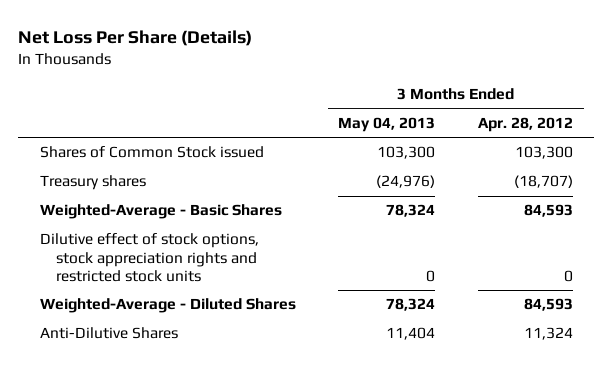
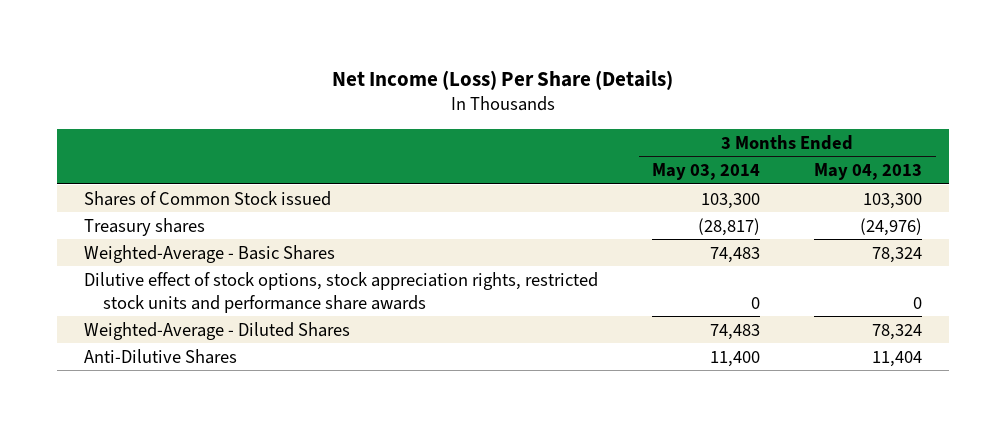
- Net Loss Per Share (Details)
+ Net Income (Loss) Per Share (Details)
- | 3 Months Ended May 04, 2013 | 3 Months Ended Apr. 28, 2012
+ | 3 Months Ended May 03, 2014 | 3 Months Ended May 04, 2013
- Dilutive effect of stock options, stock appreciation rights and restricted stock units | 0 | 0
+ Dilutive effect of stock options, stock appreciation rights, restricted stock units and performance share awards | 0 | 0

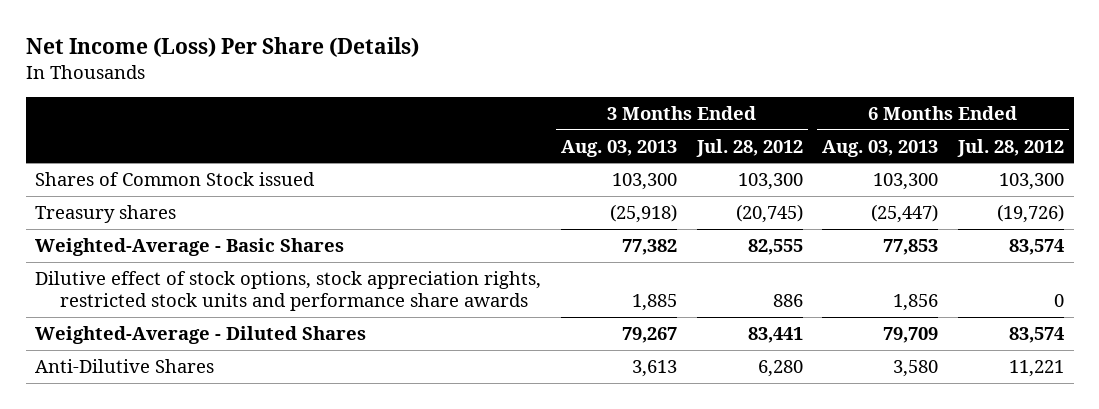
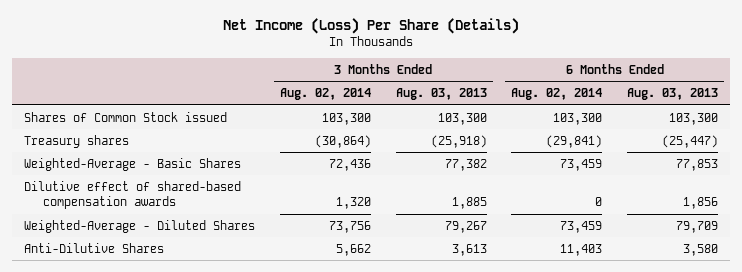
- | 3 Months Ended Aug. 03, 2013 | 3 Months Ended Jul. 28, 2012 | 6 Months Ended Aug. 03, 2013 | 6 Months Ended Jul. 28, 2012
+ | 3 Months Ended Aug. 02, 2014 | 3 Months Ended Aug. 03, 2013 | 6 Months Ended Aug. 02, 2014 | 6 Months Ended Aug. 03, 2013
- Dilutive effect of stock options, stock appreciation rights, restricted stock units and performance share awards | 1,885 | 886 | 1,856 | 0
+ Dilutive effect of shared-based compensation awards | 1,320 | 1,885 | 0 | 1,856

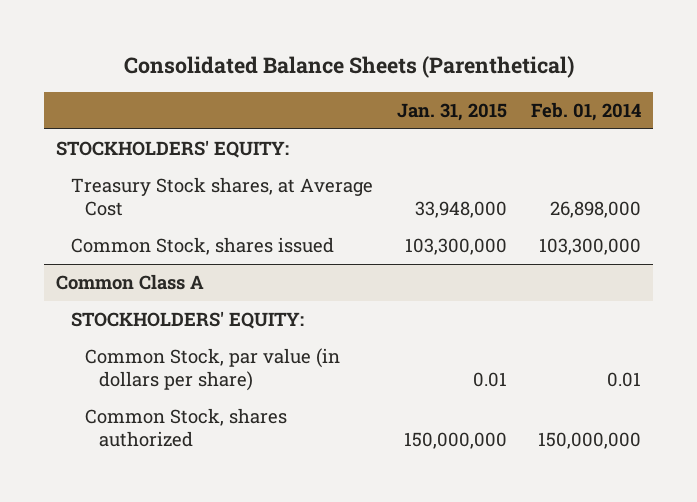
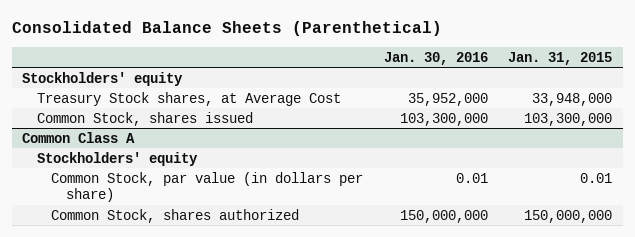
- | Jan. 31, 2015 | Feb. 01, 2014
+ | Jan. 30, 2016 | Jan. 31, 2015
- STOCKHOLDERS' EQUITY:
+ Stockholders' equity
@ Common Class A
- STOCKHOLDERS' EQUITY:
+ Stockholders' equity

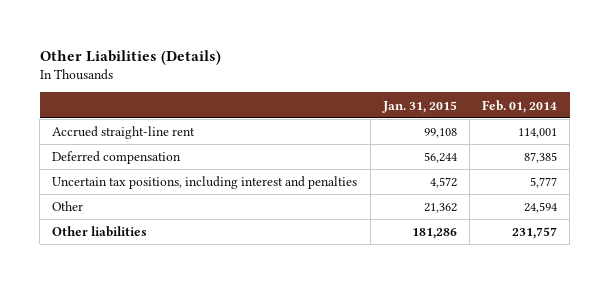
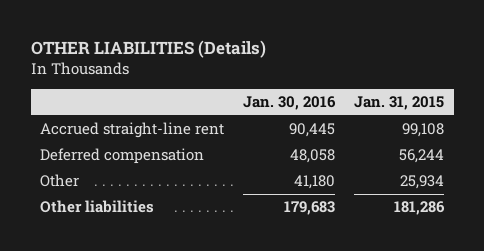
- Other Liabilities (Details)
+ OTHER LIABILITIES (Details)
- | Jan. 31, 2015 | Feb. 01, 2014
+ | Jan. 30, 2016 | Jan. 31, 2015
- Uncertain tax positions, including interest and penalties | 4,572 | 5,777
- Other | 21,362 | 24,594
+ Other | 41,180 | 25,934

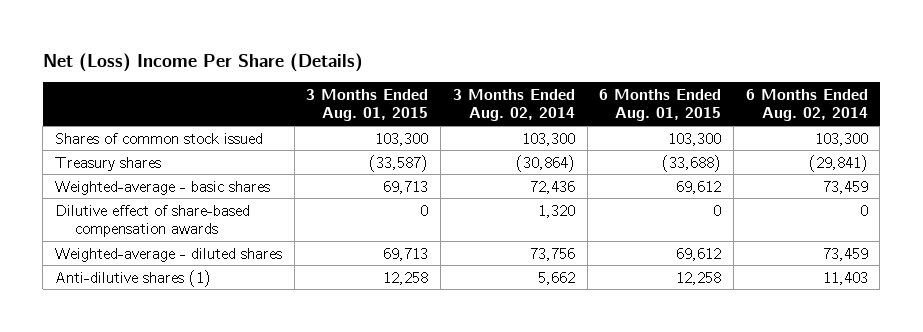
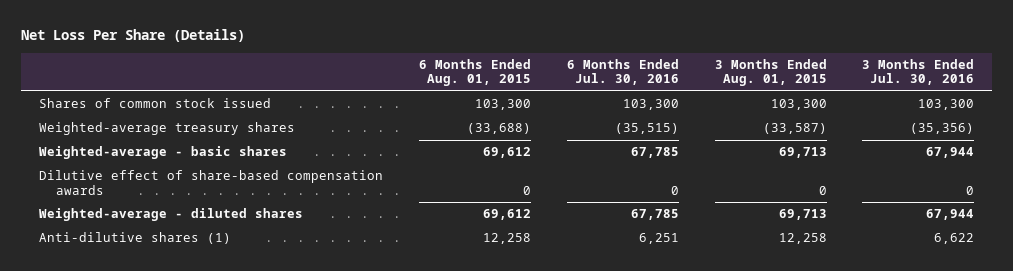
- Net (Loss) Income Per Share (Details)
+ Net Loss Per Share (Details)
- | 3 Months Ended Aug. 01, 2015 | 3 Months Ended Aug. 02, 2014 | 6 Months Ended Aug. 01, 2015 | 6 Months Ended Aug. 02, 2014
+ | 6 Months Ended Aug. 01, 2015 | 6 Months Ended Jul. 30, 2016 | 3 Months Ended Aug. 01, 2015 | 3 Months Ended Jul. 30, 2016
- Treasury shares | (33,587) | (30,864) | (33,688) | (29,841)
+ Weighted-average treasury shares | (33,688) | (35,515) | (33,587) | (35,356)

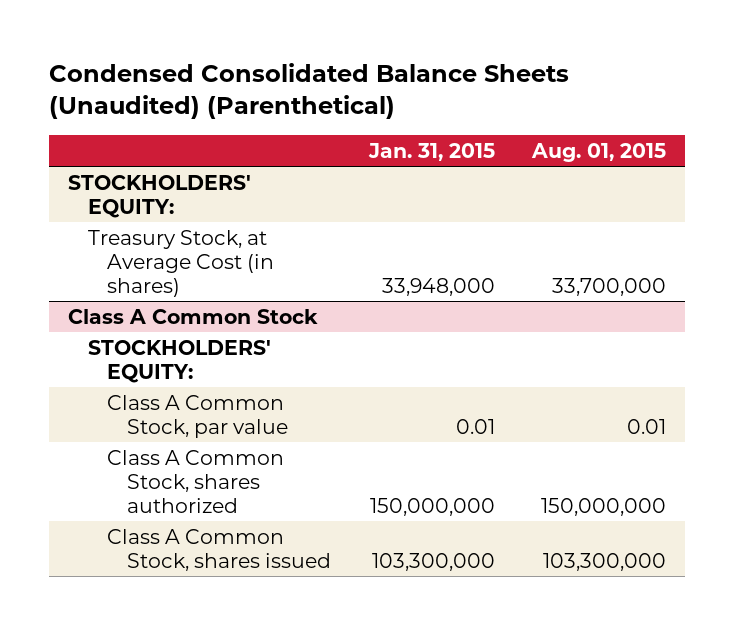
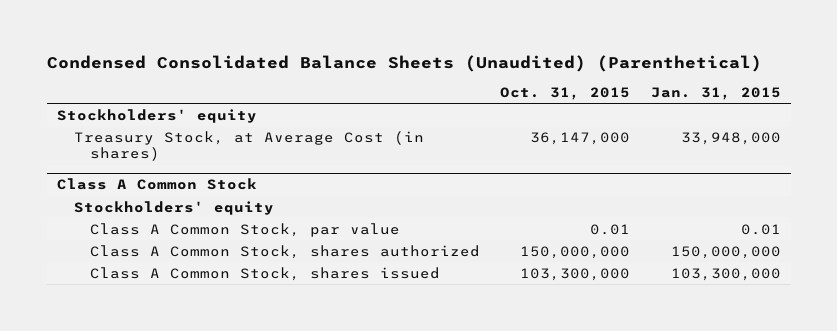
- | Jan. 31, 2015 | Aug. 01, 2015
+ | Oct. 31, 2015 | Jan. 31, 2015
- STOCKHOLDERS' EQUITY:
+ Stockholders' equity
@ Class A Common Stock
- STOCKHOLDERS' EQUITY:
+ Stockholders' equity

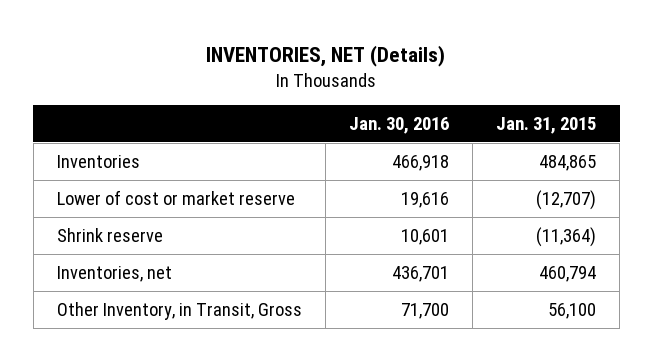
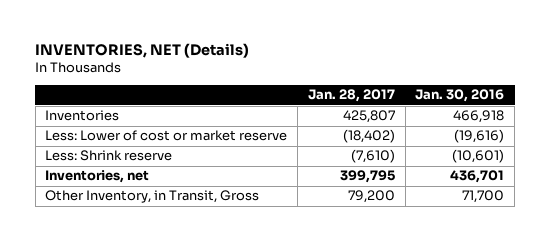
- | Jan. 30, 2016 | Jan. 31, 2015
+ | Jan. 28, 2017 | Jan. 30, 2016
- Lower of cost or market reserve | 19,616 | (12,707)
- Shrink reserve | 10,601 | (11,364)
+ Less: Lower of cost or market reserve | (18,402) | (19,616)
+ Less: Shrink reserve | (7,610) | (10,601)

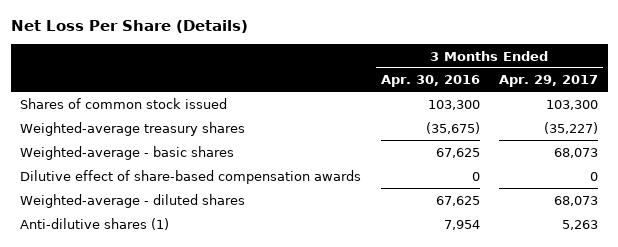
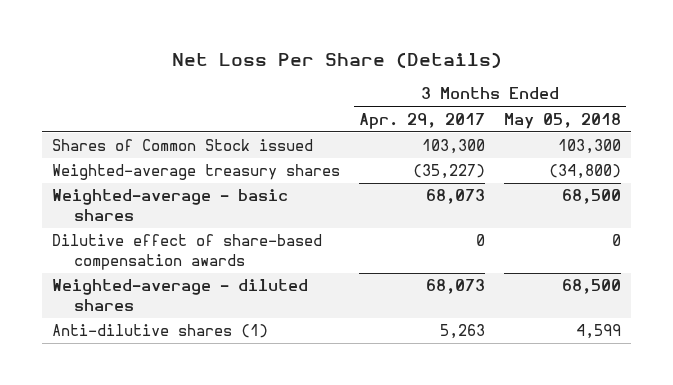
- | 3 Months Ended Apr. 30, 2016 | 3 Months Ended Apr. 29, 2017
+ | 3 Months Ended Apr. 29, 2017 | 3 Months Ended May 05, 2018
- Shares of common stock issued | 103,300 | 103,300
+ Shares of Common Stock issued | 103,300 | 103,300

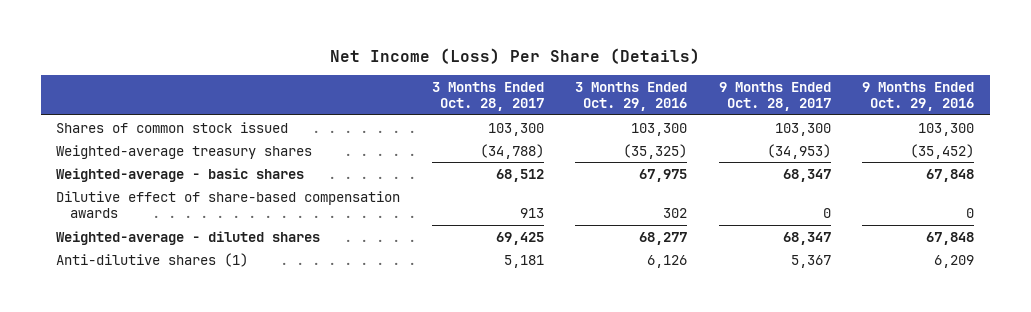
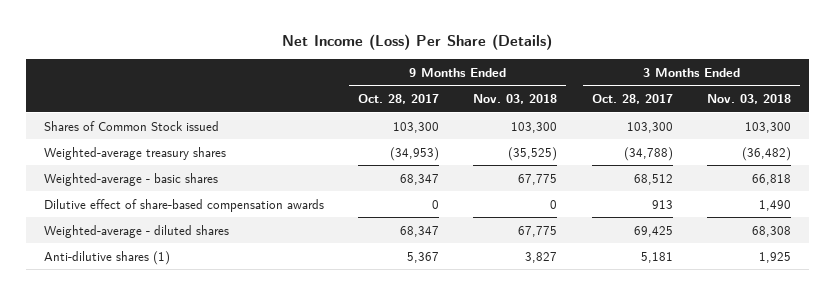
- | 3 Months Ended Oct. 28, 2017 | 3 Months Ended Oct. 29, 2016 | 9 Months Ended Oct. 28, 2017 | 9 Months Ended Oct. 29, 2016
+ | 9 Months Ended Oct. 28, 2017 | 9 Months Ended Nov. 03, 2018 | 3 Months Ended Oct. 28, 2017 | 3 Months Ended Nov. 03, 2018
- Shares of common stock issued | 103,300 | 103,300 | 103,300 | 103,300
+ Shares of Common Stock issued | 103,300 | 103,300 | 103,300 | 103,300

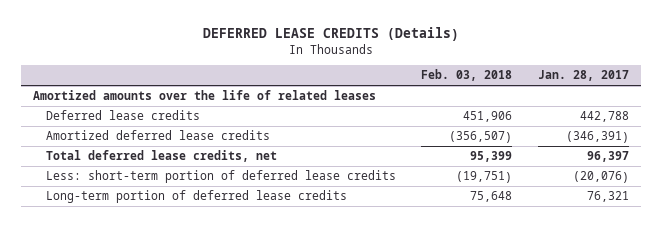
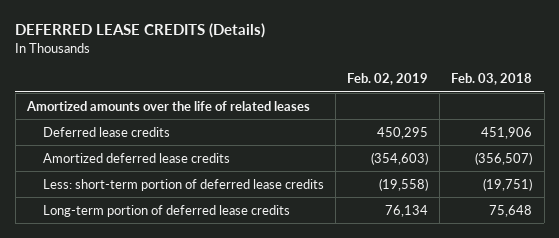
- | Feb. 03, 2018 | Jan. 28, 2017
+ | Feb. 02, 2019 | Feb. 03, 2018
- Total deferred lease credits, net | 95,399 | 96,397

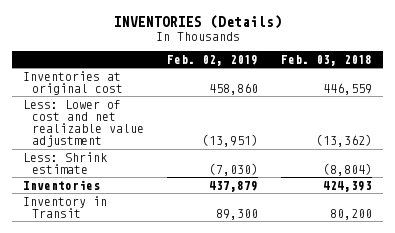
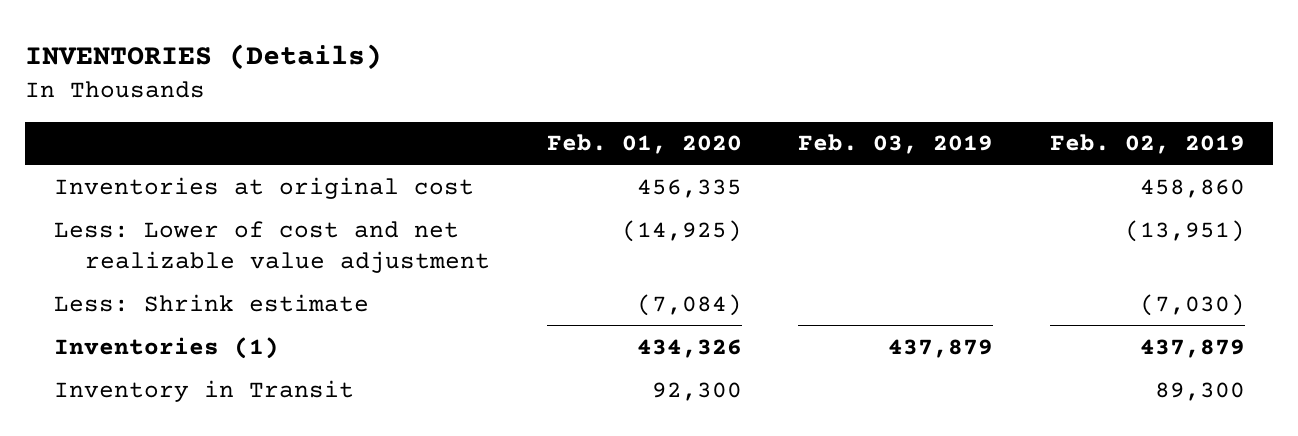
- | Feb. 02, 2019 | Feb. 03, 2018
+ | Feb. 01, 2020 | Feb. 03, 2019 | Feb. 02, 2019
- Inventories | 437,879 | 424,393
+ Inventories (1) | 434,326 | 437,879 | 437,879

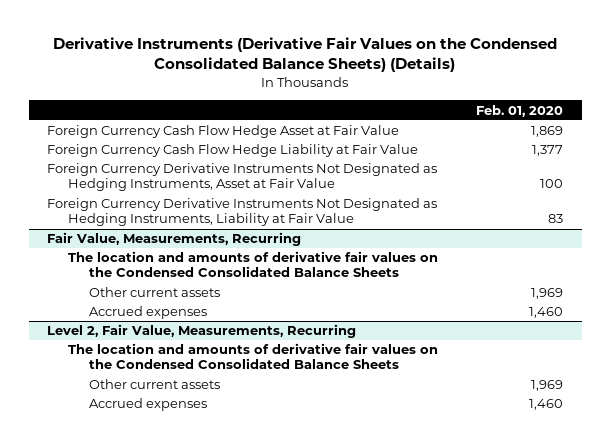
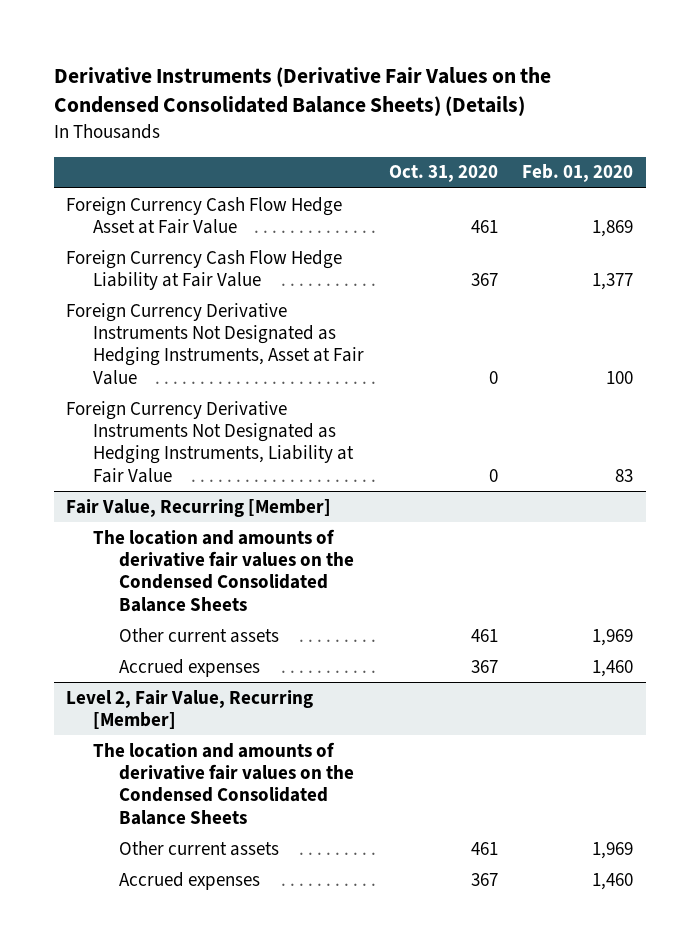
- | Feb. 01, 2020
+ | Oct. 31, 2020 | Feb. 01, 2020
- Fair Value, Measurements, Recurring
+ Fair Value, Recurring [Member]
- Level 2, Fair Value, Measurements, Recurring
+ Level 2, Fair Value, Recurring [Member]

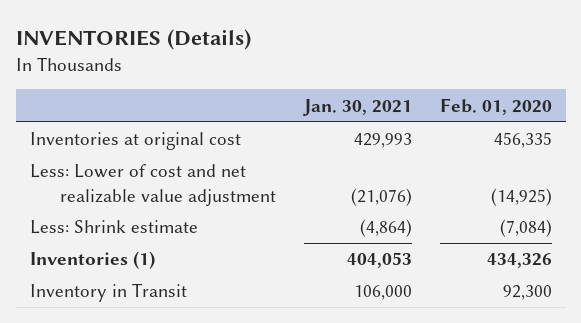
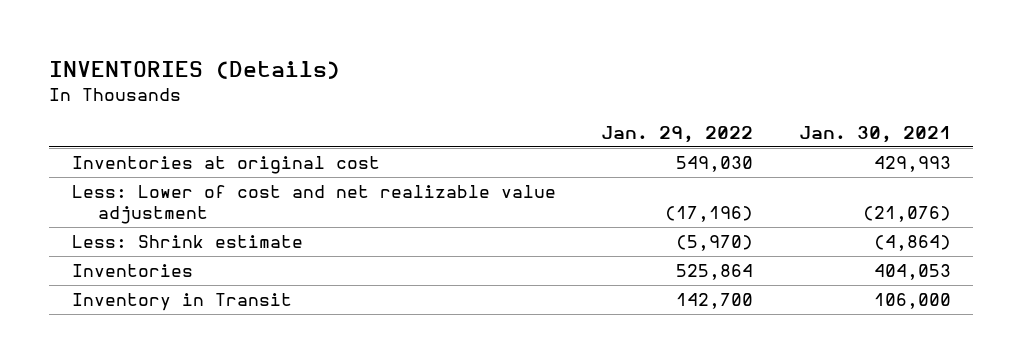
- | Jan. 30, 2021 | Feb. 01, 2020
+ | Jan. 29, 2022 | Jan. 30, 2021
- Inventories (1) | 404,053 | 434,326
+ Inventories | 525,864 | 404,053

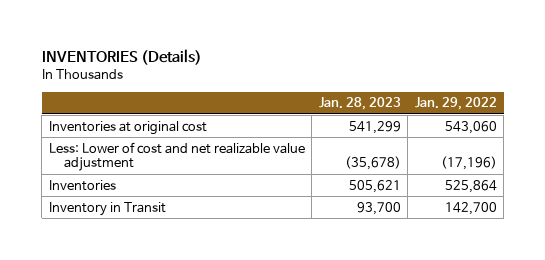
- | Jan. 29, 2022 | Jan. 30, 2021
+ | Jan. 28, 2023 | Jan. 29, 2022
- Inventories at original cost | 549,030 | 429,993
+ Inventories at original cost | 541,299 | 543,060
- Less: Shrink estimate | (5,970) | (4,864)

